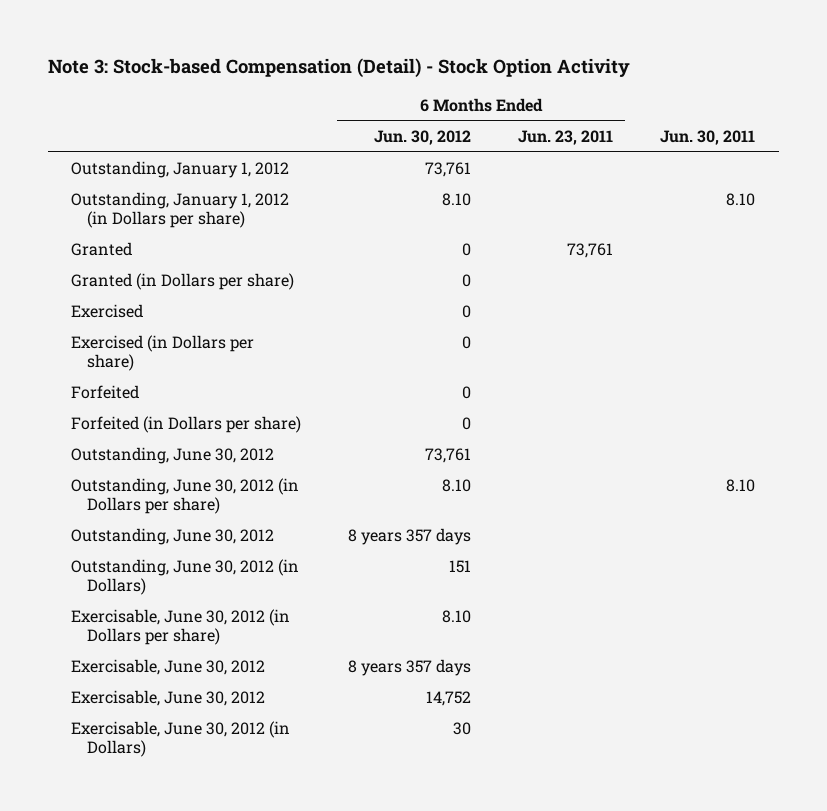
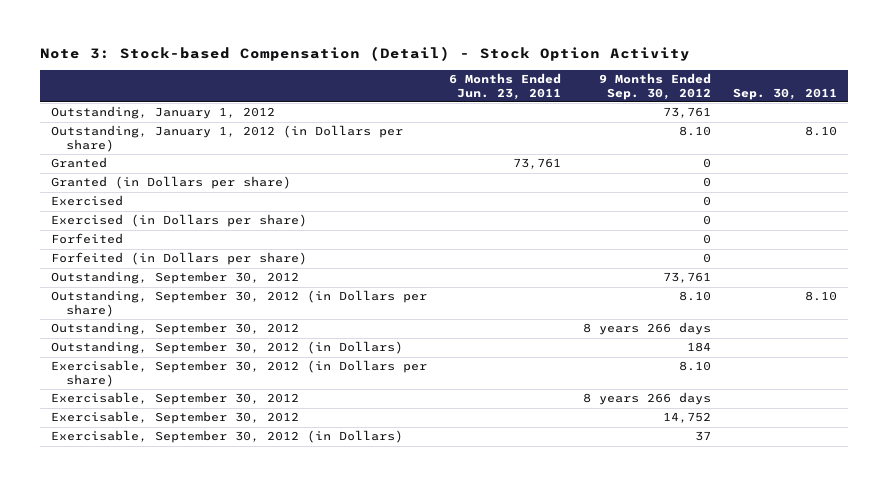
- | 6 Months Ended Jun. 30, 2012 | 6 Months Ended Jun. 23, 2011 | Jun. 30, 2011
+ | 6 Months Ended Jun. 23, 2011 | 9 Months Ended Sep. 30, 2012 | Sep. 30, 2011
- Outstanding, June 30, 2012 | 73,761 | |
- Outstanding, June 30, 2012 (in Dollars per share) | 8.10 | | 8.10
- Outstanding, June 30, 2012 | 8 years 357 days | |
- Outstanding, June 30, 2012 (in Dollars) | 151 | |
- Exercisable, June 30, 2012 (in Dollars per share) | 8.10 | |
- Exercisable, June 30, 2012 | 8 years 357 days | |
- Exercisable, June 30, 2012 | 14,752 | |
- Exercisable, June 30, 2012 (in Dollars) | 30 | |
+ Outstanding, September 30, 2012 | | 73,761 |
+ Outstanding, September 30, 2012 (in Dollars per share) | | 8.10 | 8.10
+ Outstanding, September 30, 2012 | | 8 years 266 days |
+ Outstanding, September 30, 2012 (in Dollars) | | 184 |
+ Exercisable, September 30, 2012 (in Dollars per share) | | 8.10 |
+ Exercisable, September 30, 2012 | | 8 years 266 days |
+ Exercisable, September 30, 2012 | | 14,752 |
+ Exercisable, September 30, 2012 (in Dollars) | | 37 |

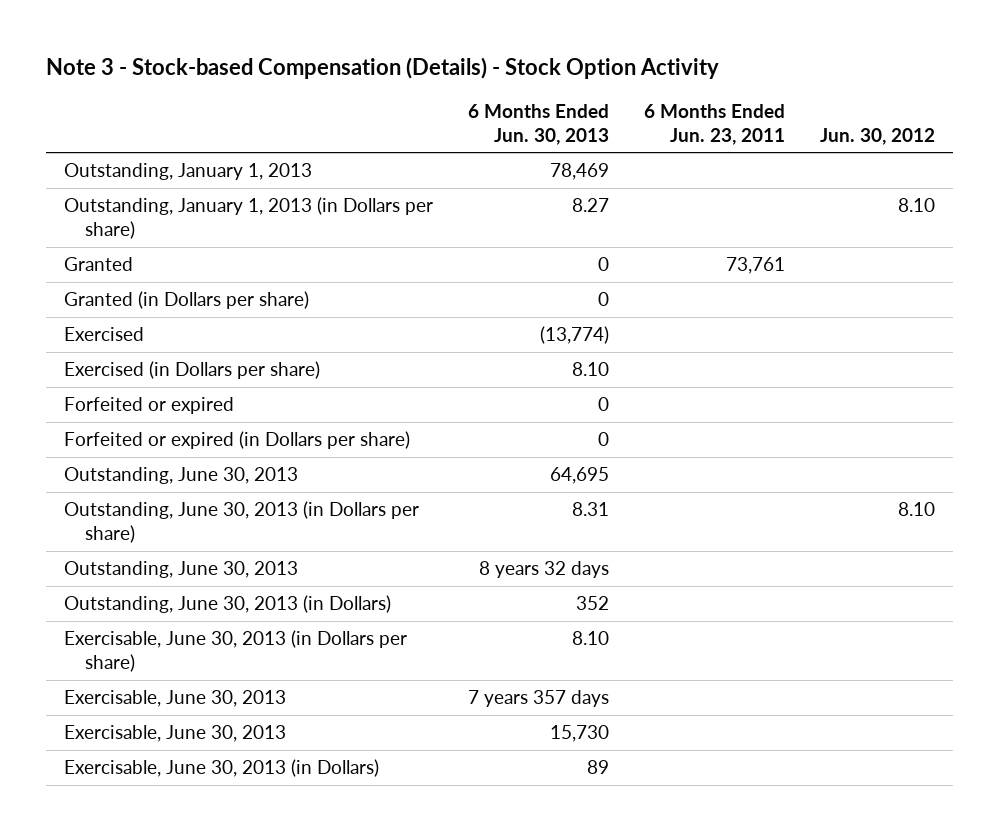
- Note 3: Stock-based Compensation (Detail) - Stock Option Activity
+ Note 3 - Stock-based Compensation (Details) - Stock Option Activity
- | 6 Months Ended Jun. 23, 2011 | 9 Months Ended Sep. 30, 2012 | Sep. 30, 2011
+ | 6 Months Ended Jun. 30, 2013 | 6 Months Ended Jun. 23, 2011 | Jun. 30, 2012
- Outstanding, January 1, 2012 | | 73,761 |
- Outstanding, January 1, 2012 (in Dollars per share) | | 8.10 | 8.10
+ Outstanding, January 1, 2013 | 78,469 | |
+ Outstanding, January 1, 2013 (in Dollars per share) | 8.27 | | 8.10
- Forfeited | | 0 |
- Forfeited (in Dollars per share) | | 0 |
- Outstanding, September 30, 2012 | | 73,761 |
- Outstanding, September 30, 2012 (in Dollars per share) | | 8.10 | 8.10
- Outstanding, September 30, 2012 | | 8 years 266 days |
- Outstanding, September 30, 2012 (in Dollars) | | 184 |
- Exercisable, September 30, 2012 (in Dollars per share) | | 8.10 |
- Exercisable, September 30, 2012 | | 8 years 266 days |
- Exercisable, September 30, 2012 | | 14,752 |
- Exercisable, September 30, 2012 (in Dollars) | | 37 |
+ Forfeited or expired | 0 | |
+ Forfeited or expired (in Dollars per share) | 0 | |
+ Outstanding, June 30, 2013 | 64,695 | |
+ Outstanding, June 30, 2013 (in Dollars per share) | 8.31 | | 8.10
+ Outstanding, June 30, 2013 | 8 years 32 days | |
+ Outstanding, June 30, 2013 (in Dollars) | 352 | |
+ Exercisable, June 30, 2013 (in Dollars per share) | 8.10 | |
+ Exercisable, June 30, 2013 | 7 years 357 days | |
+ Exercisable, June 30, 2013 | 15,730 | |
+ Exercisable, June 30, 2013 (in Dollars) | 89 | |

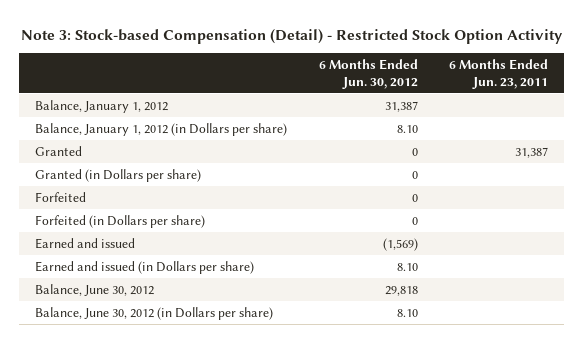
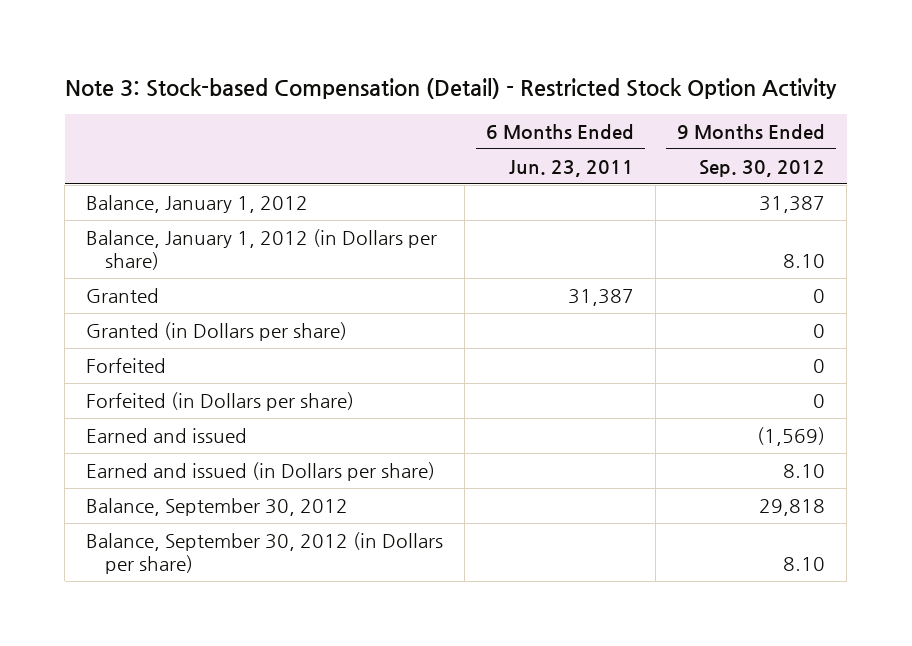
- | 6 Months Ended Jun. 30, 2012 | 6 Months Ended Jun. 23, 2011
+ | 6 Months Ended Jun. 23, 2011 | 9 Months Ended Sep. 30, 2012
- Balance, June 30, 2012 | 29,818 |
- Balance, June 30, 2012 (in Dollars per share) | 8.10 |
+ Balance, September 30, 2012 | | 29,818
+ Balance, September 30, 2012 (in Dollars per share) | | 8.10

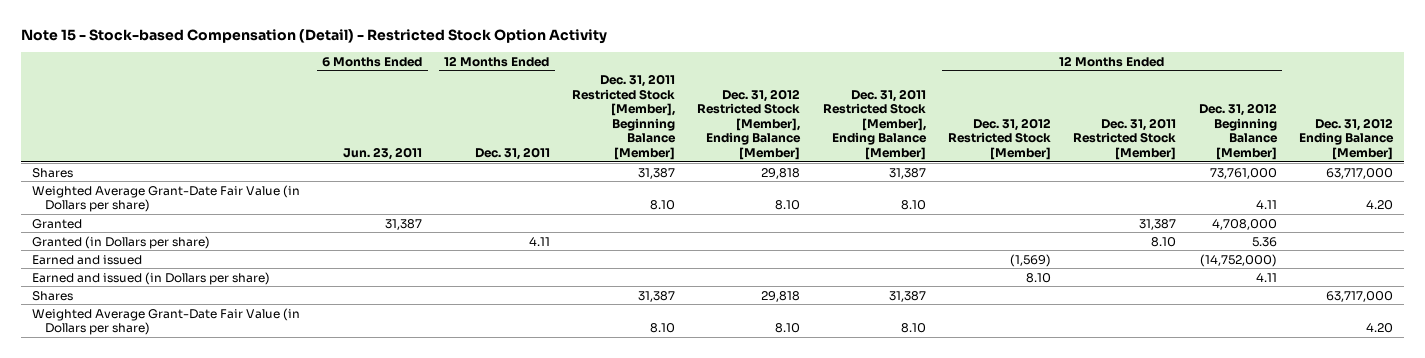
- Note 3: Stock-based Compensation (Detail) - Restricted Stock Option Activity
+ Note 15 - Stock-based Compensation (Detail) - Restricted Stock Option Activity
- | 6 Months Ended Jun. 23, 2011 | 9 Months Ended Sep. 30, 2012
+ | 6 Months Ended Jun. 23, 2011 | 12 Months Ended Dec. 31, 2011 | Dec. 31, 2011 Restricted Stock [Member], Beginning Balance [Member] | Dec. 31, 2012 Restricted Stock [Member], Ending Balance [Member] | Dec. 31, 2011 Restricted Stock [Member], Ending Balance [Member] | 12 Months Ended Dec. 31, 2012 Restricted Stock [Member] | 12 Months Ended Dec. 31, 2011 Restricted Stock [Member] | 12 Months Ended Dec. 31, 2012 Beginning Balance [Member] | Dec. 31, 2012 Ending Balance [Member]
- Balance, January 1, 2012 | | 31,387
- Balance, January 1, 2012 (in Dollars per share) | | 8.10
+ Shares | | | 31,387 | 29,818 | 31,387 | | | 73,761,000 | 63,717,000
+ Weighted Average Grant-Date Fair Value (in Dollars per share) | | | 8.10 | 8.10 | 8.10 | | | 4.11 | 4.20
- Forfeited | | 0
- Forfeited (in Dollars per share) | | 0
- Balance, September 30, 2012 | | 29,818
- Balance, September 30, 2012 (in Dollars per share) | | 8.10
+ Shares | | | 31,387 | 29,818 | 31,387 | | | | 63,717,000
+ Weighted Average Grant-Date Fair Value (in Dollars per share) | | | 8.10 | 8.10 | 8.10 | | | | 4.20

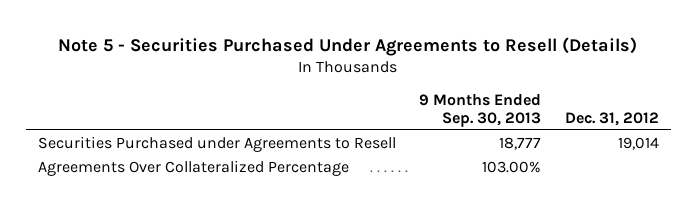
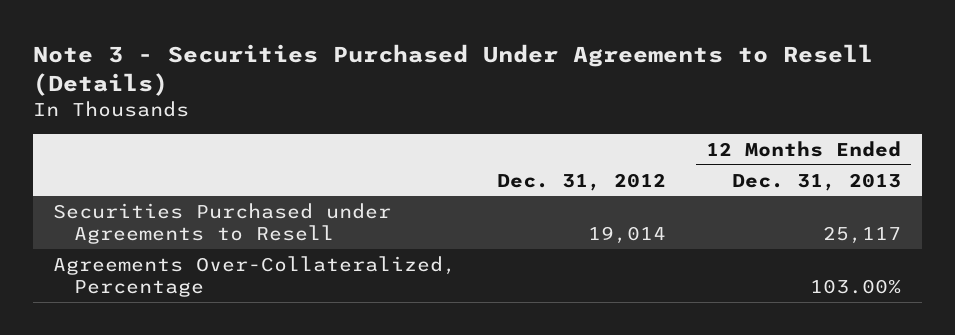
- Note 5 - Securities Purchased Under Agreements to Resell (Details)
+ Note 3 - Securities Purchased Under Agreements to Resell (Details)
- | 9 Months Ended Sep. 30, 2013 | Dec. 31, 2012
+ | Dec. 31, 2012 | 12 Months Ended Dec. 31, 2013
- Agreements Over Collateralized Percentage | 103.00% |
+ Agreements Over-Collateralized, Percentage | | 103.00%

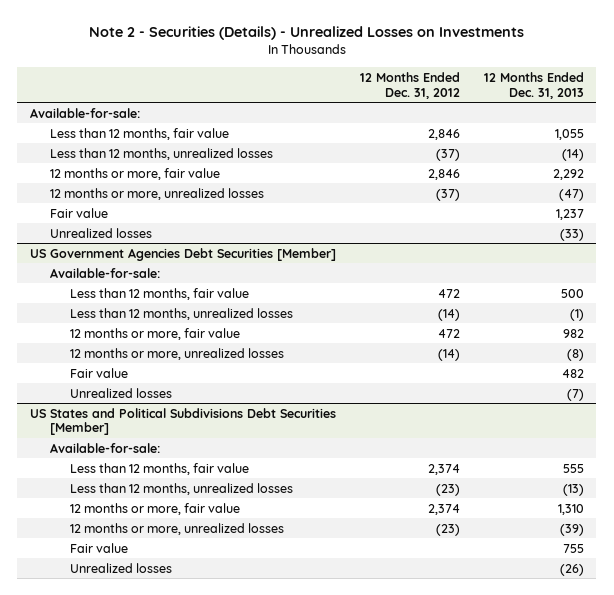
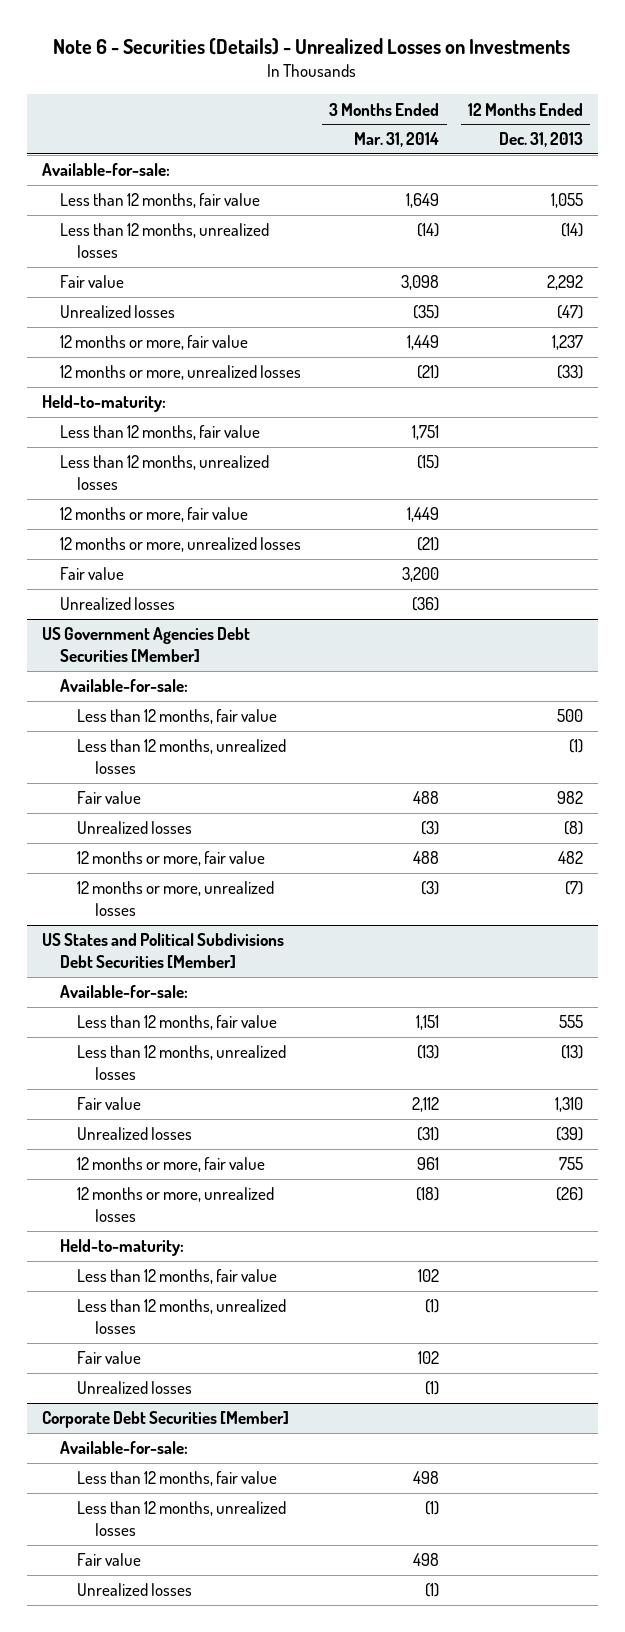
- Note 2 - Securities (Details) - Unrealized Losses on Investments
+ Note 6 - Securities (Details) - Unrealized Losses on Investments
- | 12 Months Ended Dec. 31, 2012 | 12 Months Ended Dec. 31, 2013
+ | 3 Months Ended Mar. 31, 2014 | 12 Months Ended Dec. 31, 2013
- 12 months or more, fair value | 2,846 | 2,292
- 12 months or more, unrealized losses | (37) | (47)
- Fair value | | 1,237
- Unrealized losses | | (33)
+ Fair value | 3,098 | 2,292
+ Unrealized losses | (35) | (47)
+ 12 months or more, fair value | 1,449 | 1,237
+ 12 months or more, unrealized losses | (21) | (33)
+ Held-to-maturity:
+ Less than 12 months, fair value | 1,751 |
+ Less than 12 months, unrealized losses | (15) |
+ 12 months or more, fair value | 1,449 |
+ 12 months or more, unrealized losses | (21) |
+ Fair value | 3,200 |
+ Unrealized losses | (36) |
@ US Government Agencies Debt Securities [Member]
- 12 months or more, fair value | 472 | 982
- 12 months or more, unrealized losses | (14) | (8)
- Fair value | | 482
- Unrealized losses | | (7)
+ Fair value | 488 | 982
+ Unrealized losses | (3) | (8)
+ 12 months or more, fair value | 488 | 482
+ 12 months or more, unrealized losses | (3) | (7)
@ US States and Political Subdivisions Debt Securities [Member]
- 12 months or more, fair value | 2,374 | 1,310
- 12 months or more, unrealized losses | (23) | (39)
- Fair value | | 755
- Unrealized losses | | (26)
+ Fair value | 2,112 | 1,310
+ Unrealized losses | (31) | (39)
+ 12 months or more, fair value | 961 | 755
+ 12 months or more, unrealized losses | (18) | (26)
+ Held-to-maturity:
+ Less than 12 months, fair value | 102 |
+ Less than 12 months, unrealized losses | (1) |
+ Fair value | 102 |
+ Unrealized losses | (1) |
+ Corporate Debt Securities [Member]
+ Available-for-sale:
+ Less than 12 months, fair value | 498 |
+ Less than 12 months, unrealized losses | (1) |
+ Fair value | 498 |
+ Unrealized losses | (1) |

